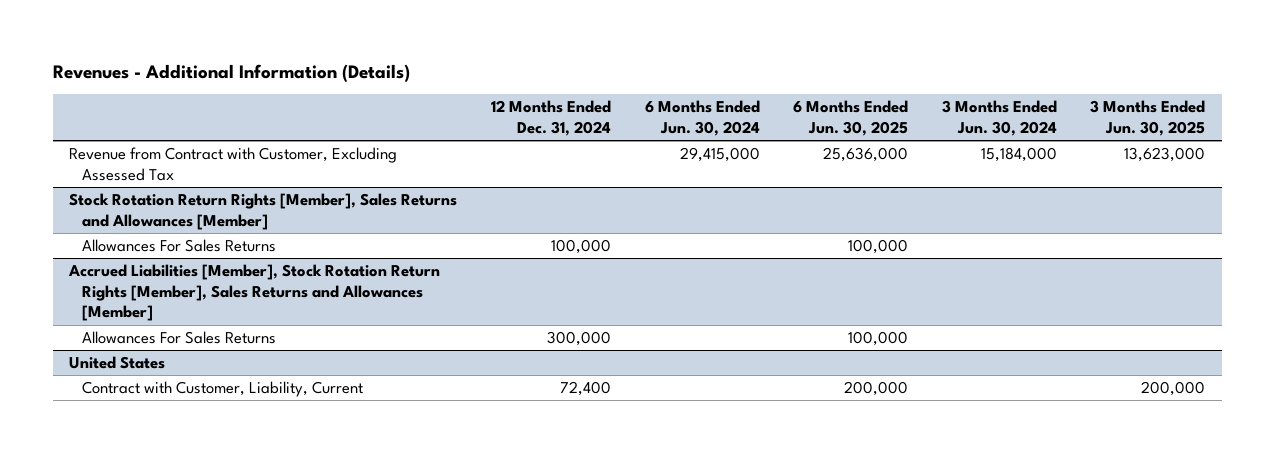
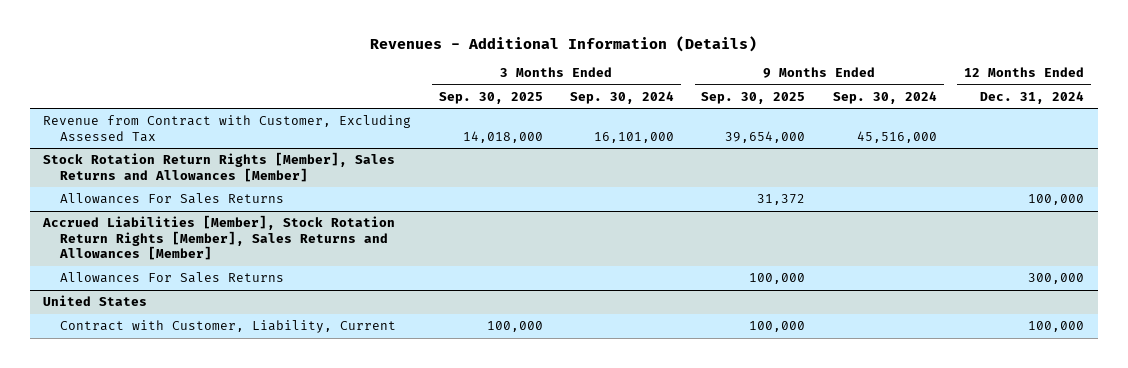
- | 12 Months Ended Dec. 31, 2024 | 6 Months Ended Jun. 30, 2024 | 6 Months Ended Jun. 30, 2025 | 3 Months Ended Jun. 30, 2024 | 3 Months Ended Jun. 30, 2025
+ | 3 Months Ended Sep. 30, 2025 | 3 Months Ended Sep. 30, 2024 | 9 Months Ended Sep. 30, 2025 | 9 Months Ended Sep. 30, 2024 | 12 Months Ended Dec. 31, 2024
@ United States
- Contract with Customer, Liability, Current | 72,400 | | 200,000 | | 200,000
+ Contract with Customer, Liability, Current | 100,000 | | 100,000 | | 100,000

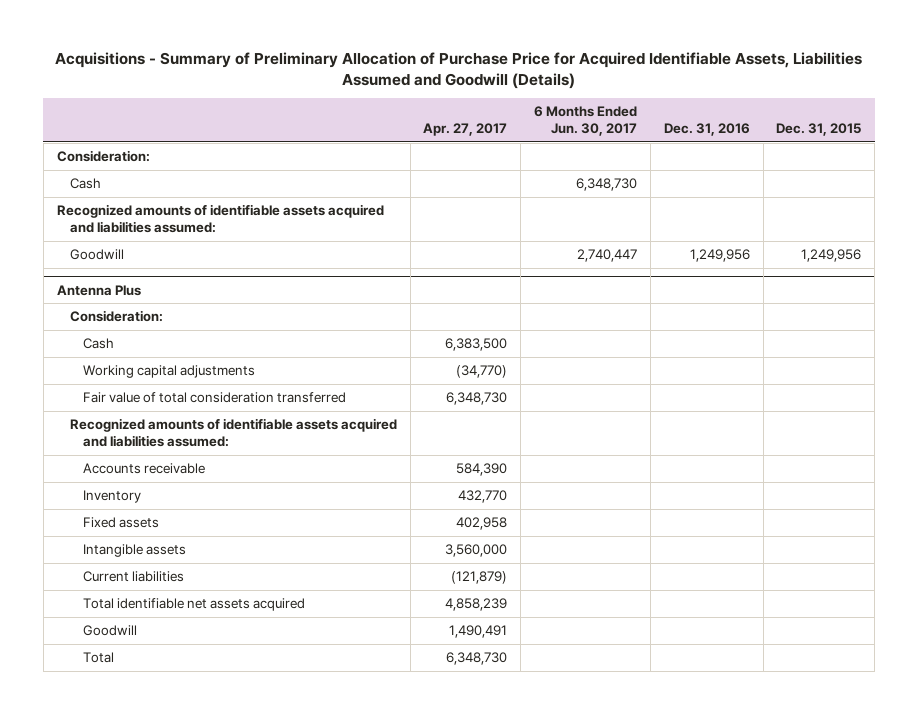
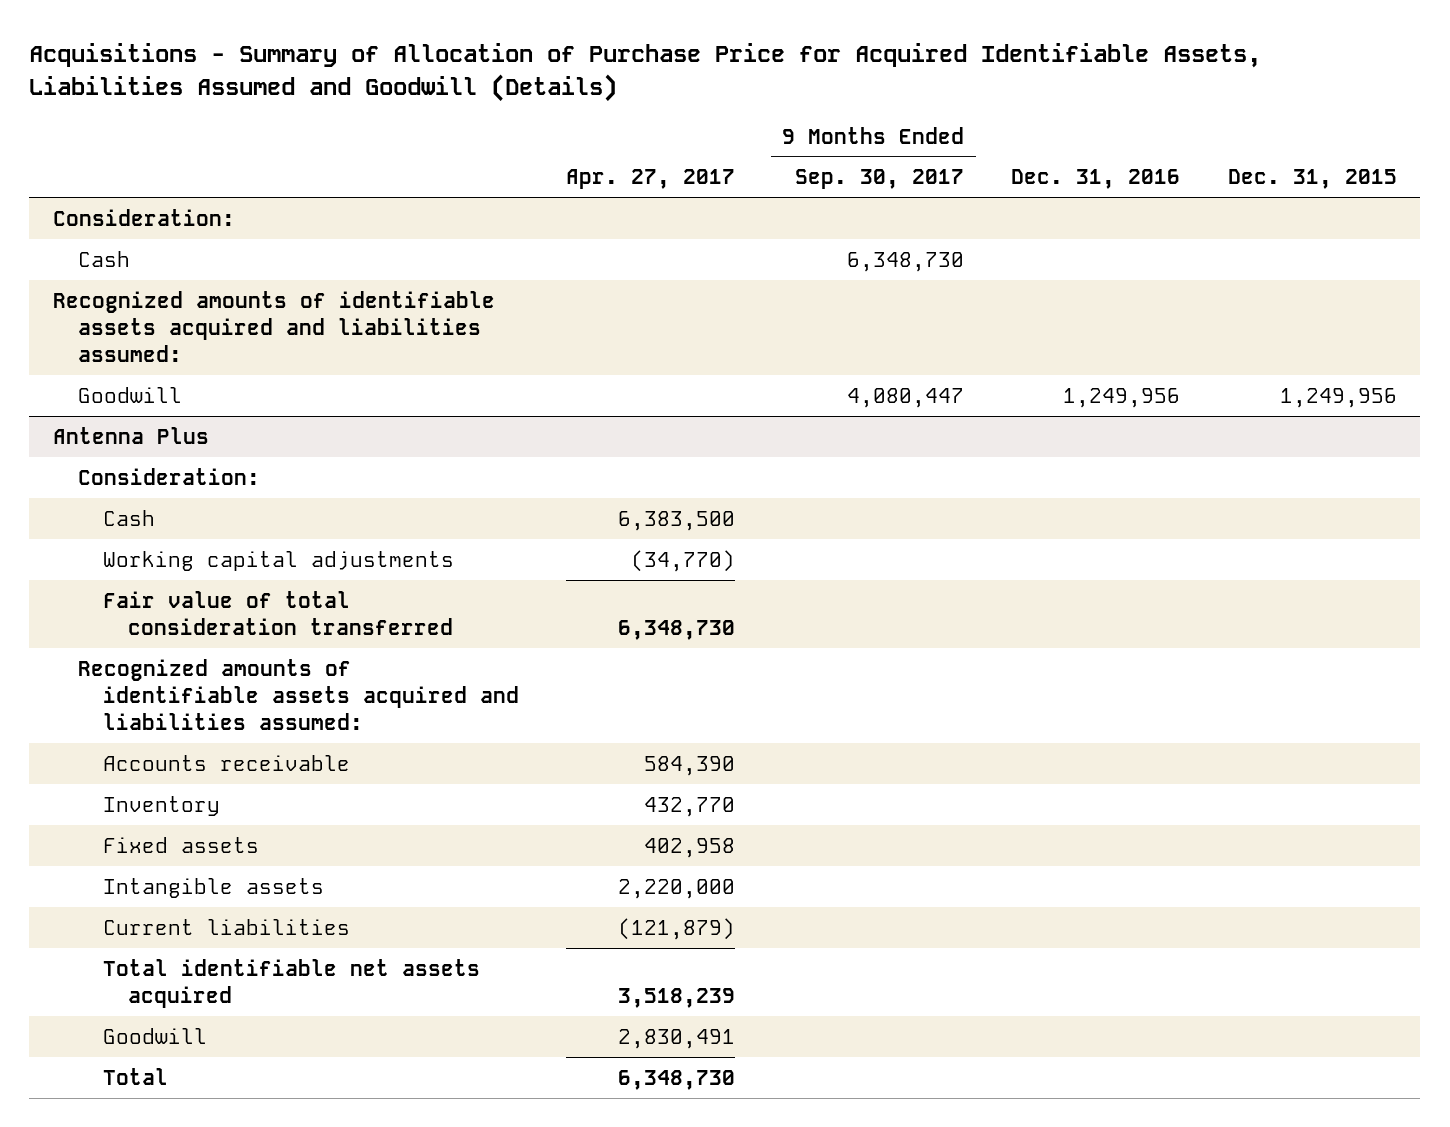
- Acquisitions - Summary of Preliminary Allocation of Purchase Price for Acquired Identifiable Assets, Liabilities Assumed and Goodwill (Details)
+ Acquisitions - Summary of Allocation of Purchase Price for Acquired Identifiable Assets, Liabilities Assumed and Goodwill (Details)
- | Apr. 27, 2017 | 6 Months Ended Jun. 30, 2017 | Dec. 31, 2016 | Dec. 31, 2015
+ | Apr. 27, 2017 | 9 Months Ended Sep. 30, 2017 | Dec. 31, 2016 | Dec. 31, 2015
@ Antenna Plus
- Intangible assets | 3,560,000 | | |
+ Intangible assets | 2,220,000 | | |
- Total identifiable net assets acquired | 4,858,239 | | |
- Goodwill | 1,490,491 | | |
+ Total identifiable net assets acquired | 3,518,239 | | |
+ Goodwill | 2,830,491 | | |

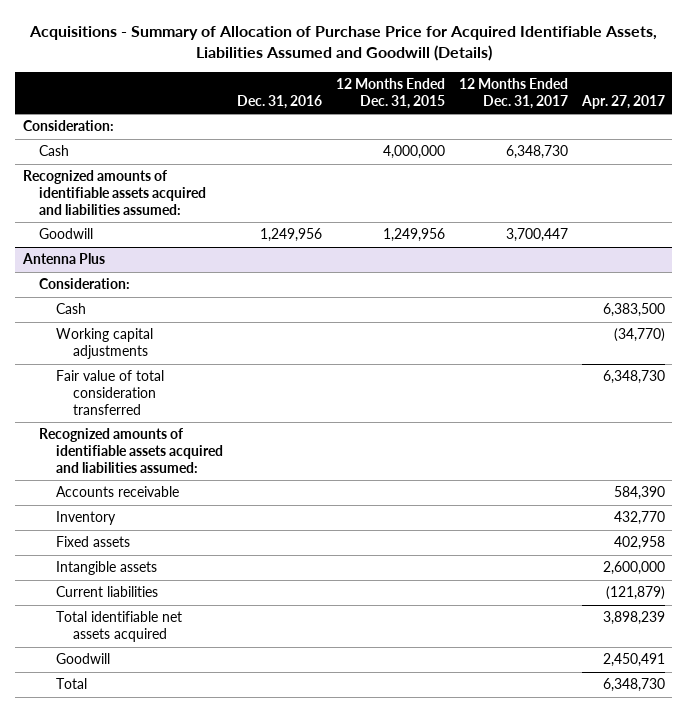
- | Apr. 27, 2017 | 9 Months Ended Sep. 30, 2017 | Dec. 31, 2016 | Dec. 31, 2015
+ | Dec. 31, 2016 | 12 Months Ended Dec. 31, 2015 | 12 Months Ended Dec. 31, 2017 | Apr. 27, 2017
@ Antenna Plus
- Intangible assets | 2,220,000 | | |
+ Intangible assets | | | | 2,600,000
- Total identifiable net assets acquired | 3,518,239 | | |
- Goodwill | 2,830,491 | | |
+ Total identifiable net assets acquired | | | | 3,898,239
+ Goodwill | | | | 2,450,491

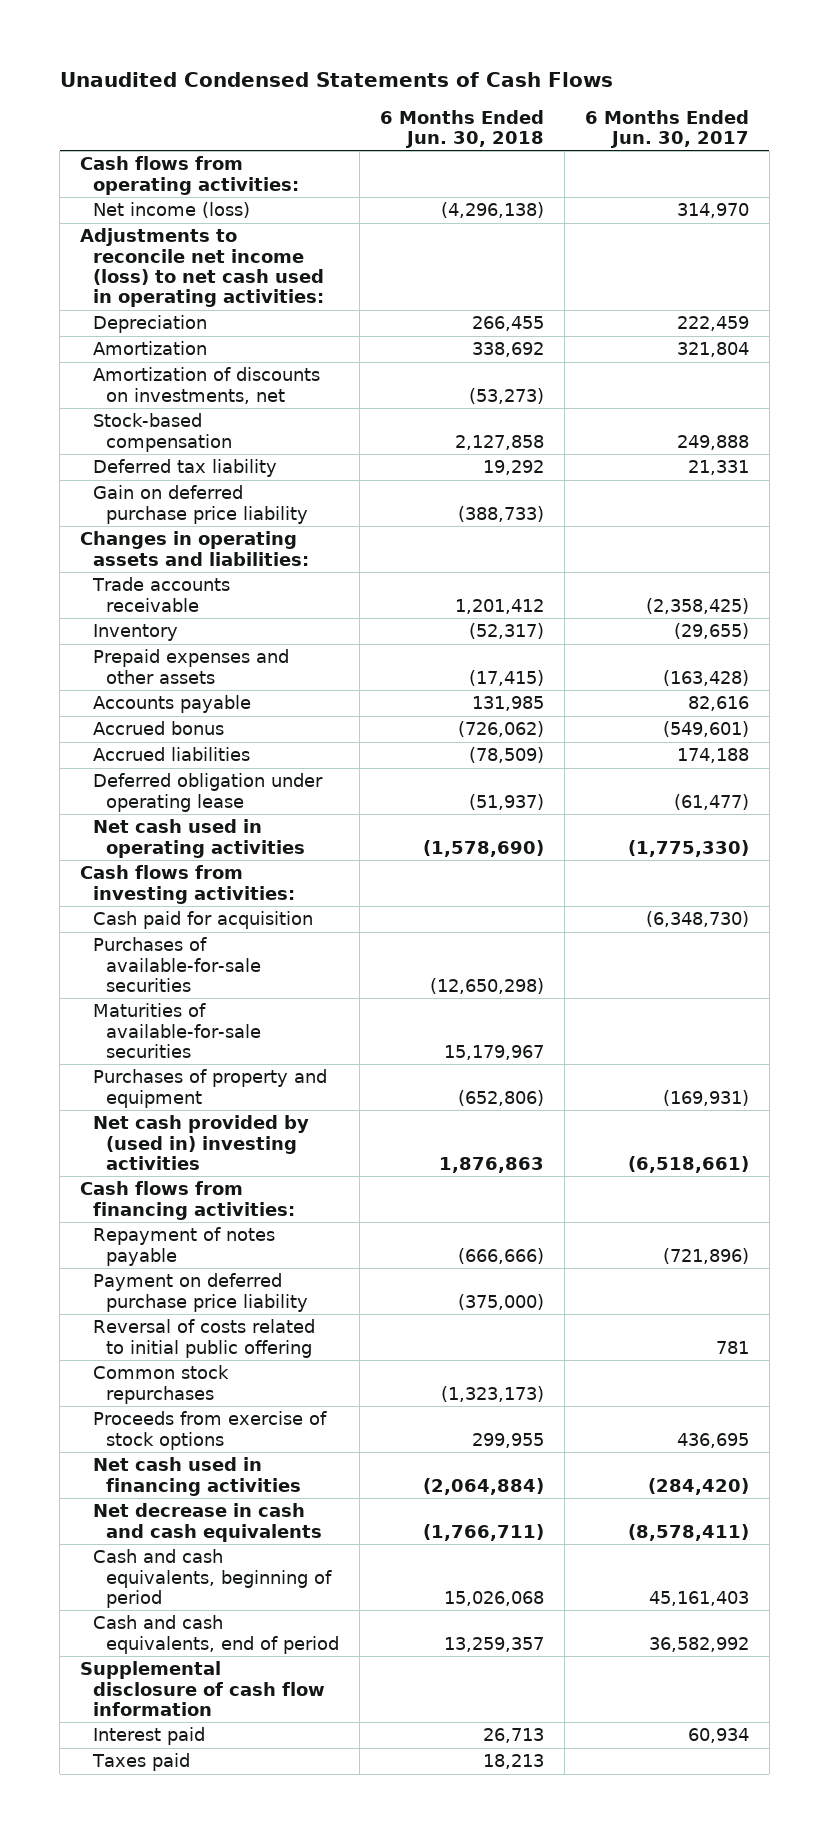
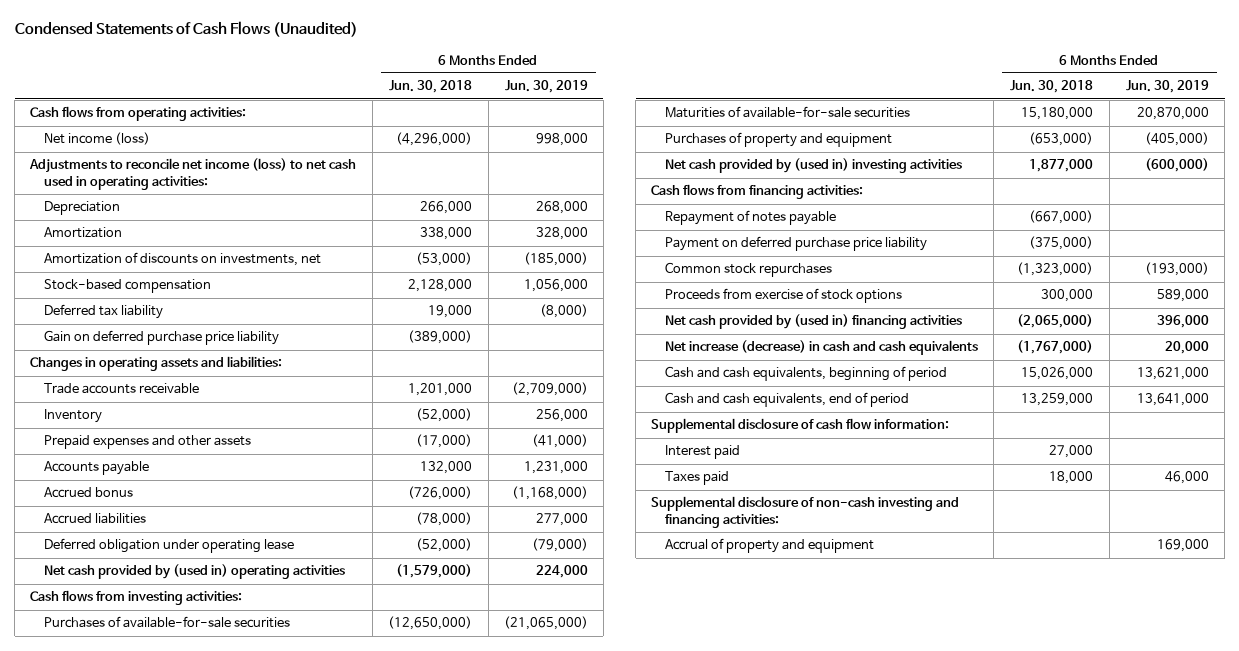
- Unaudited Condensed Statements of Cash Flows
+ Condensed Statements of Cash Flows (Unaudited)
- | 6 Months Ended Jun. 30, 2018 | 6 Months Ended Jun. 30, 2017
+ | 6 Months Ended Jun. 30, 2018 | 6 Months Ended Jun. 30, 2019
- Net income (loss) | (4,296,138) | 314,970
+ Net income (loss) | (4,296,000) | 998,000
- Depreciation | 266,455 | 222,459
- Amortization | 338,692 | 321,804
- Amortization of discounts on investments, net | (53,273) |
- Stock-based compensation | 2,127,858 | 249,888
- Deferred tax liability | 19,292 | 21,331
- Gain on deferred purchase price liability | (388,733) |
+ Depreciation | 266,000 | 268,000
+ Amortization | 338,000 | 328,000
+ Amortization of discounts on investments, net | (53,000) | (185,000)
+ Stock-based compensation | 2,128,000 | 1,056,000
+ Deferred tax liability | 19,000 | (8,000)
+ Gain on deferred purchase price liability | (389,000) |
- Trade accounts receivable | 1,201,412 | (2,358,425)
- Inventory | (52,317) | (29,655)
- Prepaid expenses and other assets | (17,415) | (163,428)
- Accounts payable | 131,985 | 82,616
- Accrued bonus | (726,062) | (549,601)
- Accrued liabilities | (78,509) | 174,188
- Deferred obligation under operating lease | (51,937) | (61,477)
- Net cash used in operating activities | (1,578,690) | (1,775,330)
+ Trade accounts receivable | 1,201,000 | (2,709,000)
+ Inventory | (52,000) | 256,000
+ Prepaid expenses and other assets | (17,000) | (41,000)
+ Accounts payable | 132,000 | 1,231,000
+ Accrued bonus | (726,000) | (1,168,000)
+ Accrued liabilities | (78,000) | 277,000
+ Deferred obligation under operating lease | (52,000) | (79,000)
+ Net cash provided by (used in) operating activities | (1,579,000) | 224,000
- Cash paid for acquisition | | (6,348,730)
- Purchases of available-for-sale securities | (12,650,298) |
- Maturities of available-for-sale securities | 15,179,967 |
- Purchases of property and equipment | (652,806) | (169,931)
- Net cash provided by (used in) investing activities | 1,876,863 | (6,518,661)
+ Purchases of available-for-sale securities | (12,650,000) | (21,065,000)
+ Maturities of available-for-sale securities | 15,180,000 | 20,870,000
+ Purchases of property and equipment | (653,000) | (405,000)
+ Net cash provided by (used in) investing activities | 1,877,000 | (600,000)
- Repayment of notes payable | (666,666) | (721,896)
+ Repayment of notes payable | (667,000) |
- Reversal of costs related to initial public offering | | 781
- Common stock repurchases | (1,323,173) |
- Proceeds from exercise of stock options | 299,955 | 436,695
- Net cash used in financing activities | (2,064,884) | (284,420)
- Net decrease in cash and cash equivalents | (1,766,711) | (8,578,411)
- Cash and cash equivalents, beginning of period | 15,026,068 | 45,161,403
- Cash and cash equivalents, end of period | 13,259,357 | 36,582,992
- Supplemental disclosure of cash flow information
- Interest paid | 26,713 | 60,934
- Taxes paid | 18,213 |
+ Common stock repurchases | (1,323,000) | (193,000)
+ Proceeds from exercise of stock options | 300,000 | 589,000
+ Net cash provided by (used in) financing activities | (2,065,000) | 396,000
+ Net increase (decrease) in cash and cash equivalents | (1,767,000) | 20,000
+ Cash and cash equivalents, beginning of period | 15,026,000 | 13,621,000
+ Cash and cash equivalents, end of period | 13,259,000 | 13,641,000
+ Supplemental disclosure of cash flow information:
+ Interest paid | 27,000 |
+ Taxes paid | 18,000 | 46,000
+ Supplemental disclosure of non-cash investing and financing activities:
+ Accrual of property and equipment | | 169,000

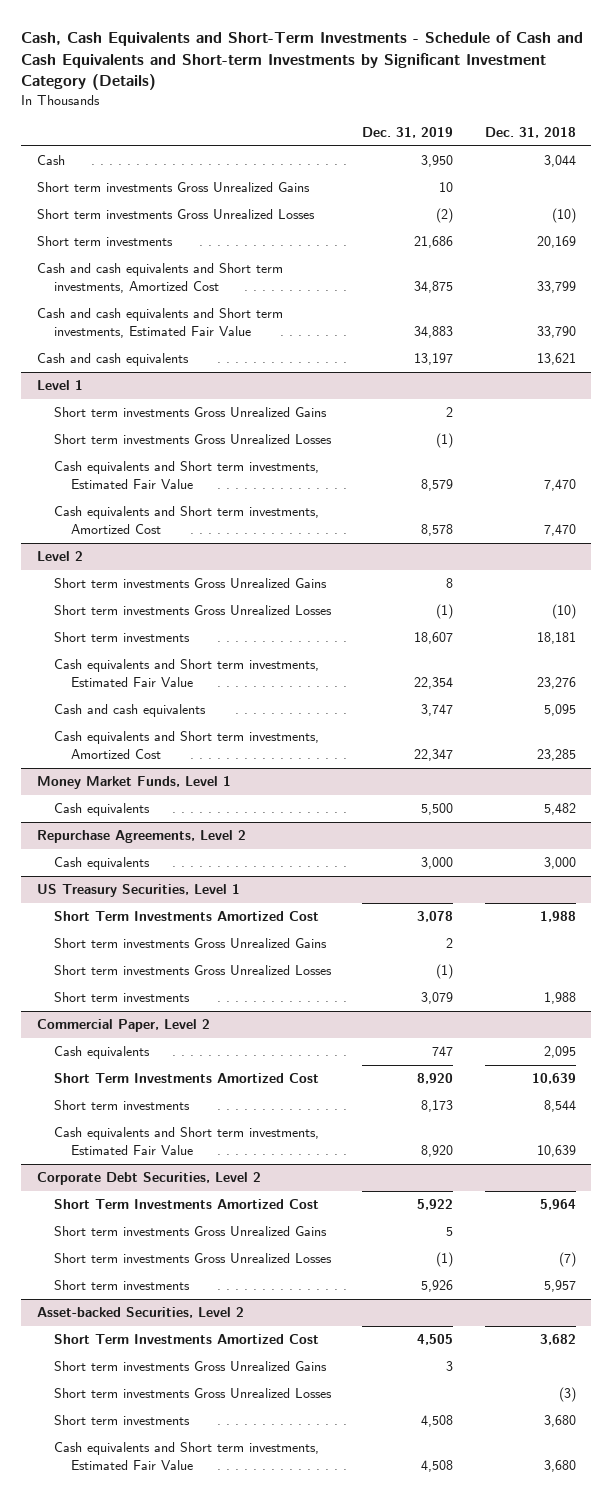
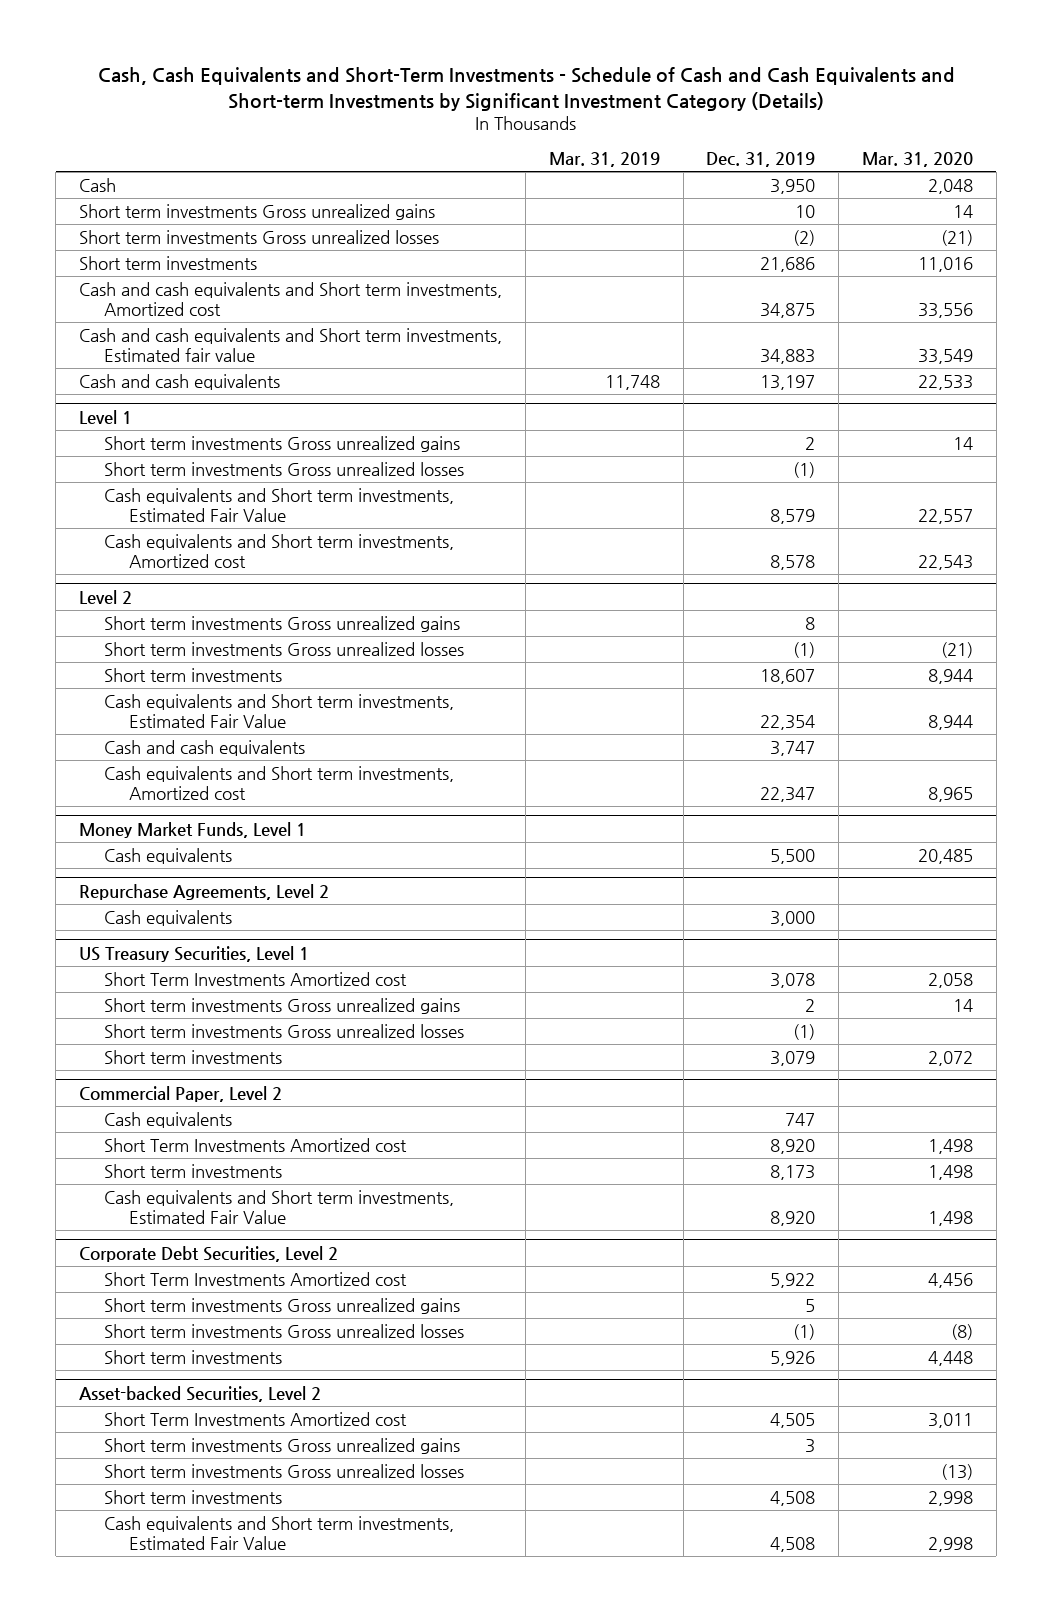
- | Dec. 31, 2019 | Dec. 31, 2018
+ | Mar. 31, 2019 | Dec. 31, 2019 | Mar. 31, 2020
- Short term investments Gross Unrealized Gains | 10 |
- Short term investments Gross Unrealized Losses | (2) | (10)
+ Short term investments Gross unrealized gains | | 10 | 14
+ Short term investments Gross unrealized losses | | (2) | (21)
- Cash and cash equivalents and Short term investments, Amortized Cost | 34,875 | 33,799
- Cash and cash equivalents and Short term investments, Estimated Fair Value | 34,883 | 33,790
+ Cash and cash equivalents and Short term investments, Amortized cost | | 34,875 | 33,556
+ Cash and cash equivalents and Short term investments, Estimated fair value | | 34,883 | 33,549
@ Level 1
- Short term investments Gross Unrealized Gains | 2 |
- Short term investments Gross Unrealized Losses | (1) |
+ Short term investments Gross unrealized gains | | 2 | 14
+ Short term investments Gross unrealized losses | | (1) |
- Cash equivalents and Short term investments, Amortized Cost | 8,578 | 7,470
+ Cash equivalents and Short term investments, Amortized cost | | 8,578 | 22,543
@ Level 2
- Short term investments Gross Unrealized Gains | 8 |
- Short term investments Gross Unrealized Losses | (1) | (10)
+ Short term investments Gross unrealized gains | | 8 |
+ Short term investments Gross unrealized losses | | (1) | (21)
- Cash equivalents and Short term investments, Amortized Cost | 22,347 | 23,285
+ Cash equivalents and Short term investments, Amortized cost | | 22,347 | 8,965
@ US Treasury Securities, Level 1
- Short Term Investments Amortized Cost | 3,078 | 1,988
- Short term investments Gross Unrealized Gains | 2 |
- Short term investments Gross Unrealized Losses | (1) |
+ Short Term Investments Amortized cost | | 3,078 | 2,058
+ Short term investments Gross unrealized gains | | 2 | 14
+ Short term investments Gross unrealized losses | | (1) |
@ Commercial Paper, Level 2
- Short Term Investments Amortized Cost | 8,920 | 10,639
+ Short Term Investments Amortized cost | | 8,920 | 1,498
@ Corporate Debt Securities, Level 2
- Short Term Investments Amortized Cost | 5,922 | 5,964
- Short term investments Gross Unrealized Gains | 5 |
- Short term investments Gross Unrealized Losses | (1) | (7)
+ Short Term Investments Amortized cost | | 5,922 | 4,456
+ Short term investments Gross unrealized gains | | 5 |
+ Short term investments Gross unrealized losses | | (1) | (8)
@ Asset-backed Securities, Level 2
- Short Term Investments Amortized Cost | 4,505 | 3,682
- Short term investments Gross Unrealized Gains | 3 |
- Short term investments Gross Unrealized Losses | | (3)
+ Short Term Investments Amortized cost | | 4,505 | 3,011
+ Short term investments Gross unrealized gains | | 3 |
+ Short term investments Gross unrealized losses | | | (13)

